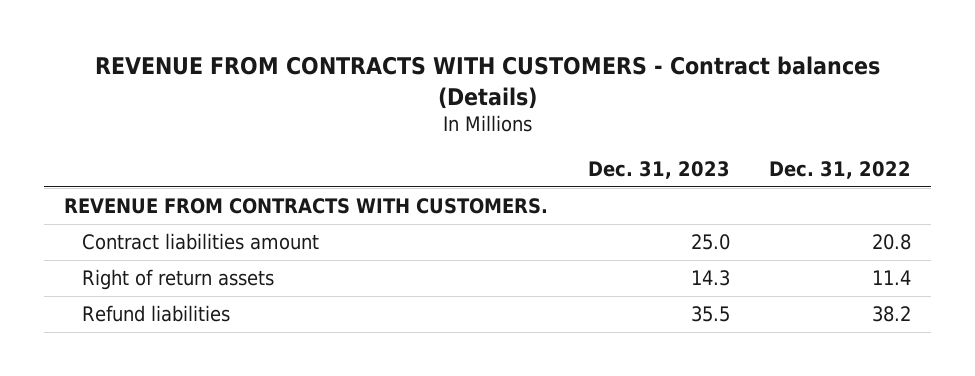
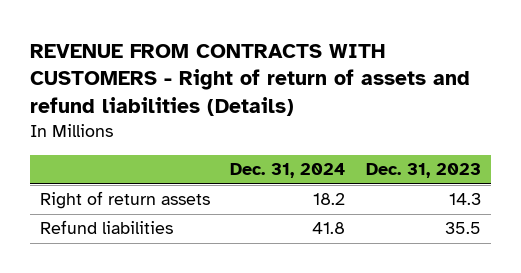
- REVENUE FROM CONTRACTS WITH CUSTOMERS - Contract balances (Details)
+ REVENUE FROM CONTRACTS WITH CUSTOMERS - Right of return of assets and refund liabilities (Details)
- | Dec. 31, 2023 | Dec. 31, 2022
+ | Dec. 31, 2024 | Dec. 31, 2023
- REVENUE FROM CONTRACTS WITH CUSTOMERS.
- Contract liabilities amount | 25.0 | 20.8

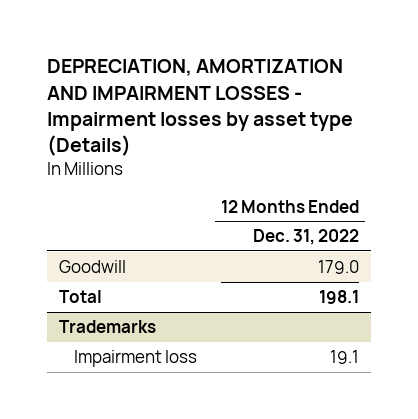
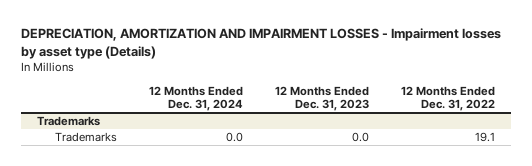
- | 12 Months Ended Dec. 31, 2022
+ | 12 Months Ended Dec. 31, 2024 | 12 Months Ended Dec. 31, 2023 | 12 Months Ended Dec. 31, 2022
- Goodwill | 179.0
- Total | 198.1
@ Trademarks
- Impairment loss | 19.1
+ Trademarks | 0.0 | 0.0 | 19.1

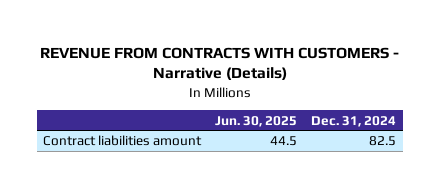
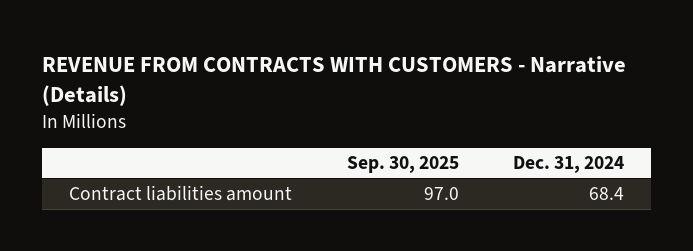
- | Jun. 30, 2025 | Dec. 31, 2024
+ | Sep. 30, 2025 | Dec. 31, 2024
- Contract liabilities amount | 44.5 | 82.5
+ Contract liabilities amount | 97.0 | 68.4

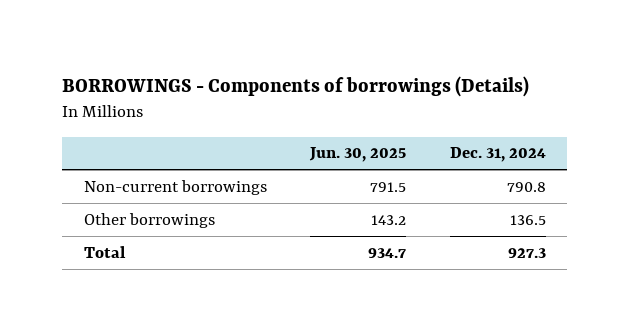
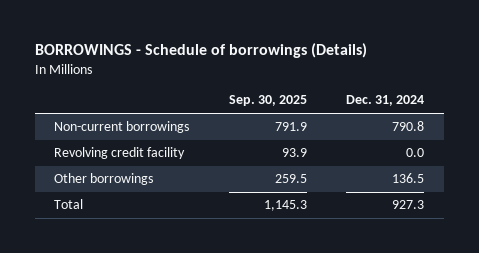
- BORROWINGS - Components of borrowings (Details)
+ BORROWINGS - Schedule of borrowings (Details)
- | Jun. 30, 2025 | Dec. 31, 2024
+ | Sep. 30, 2025 | Dec. 31, 2024
+ Revolving credit facility | 93.9 | 0.0

